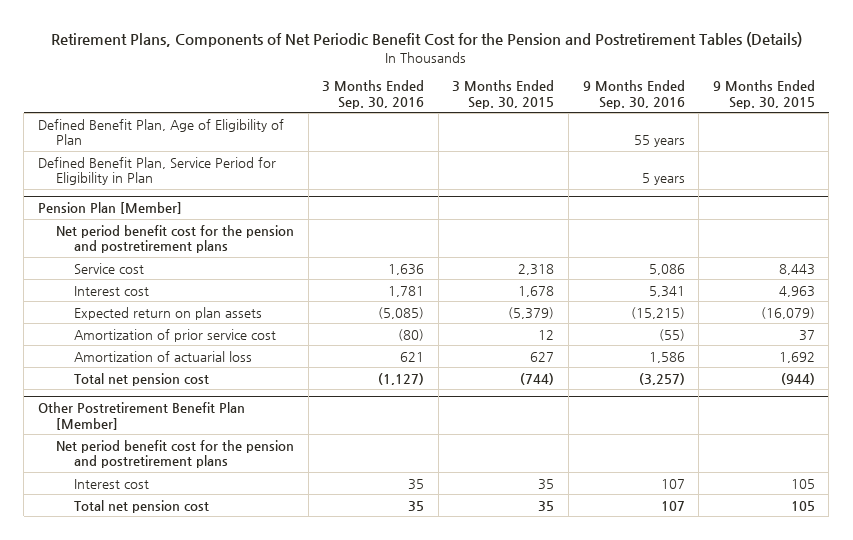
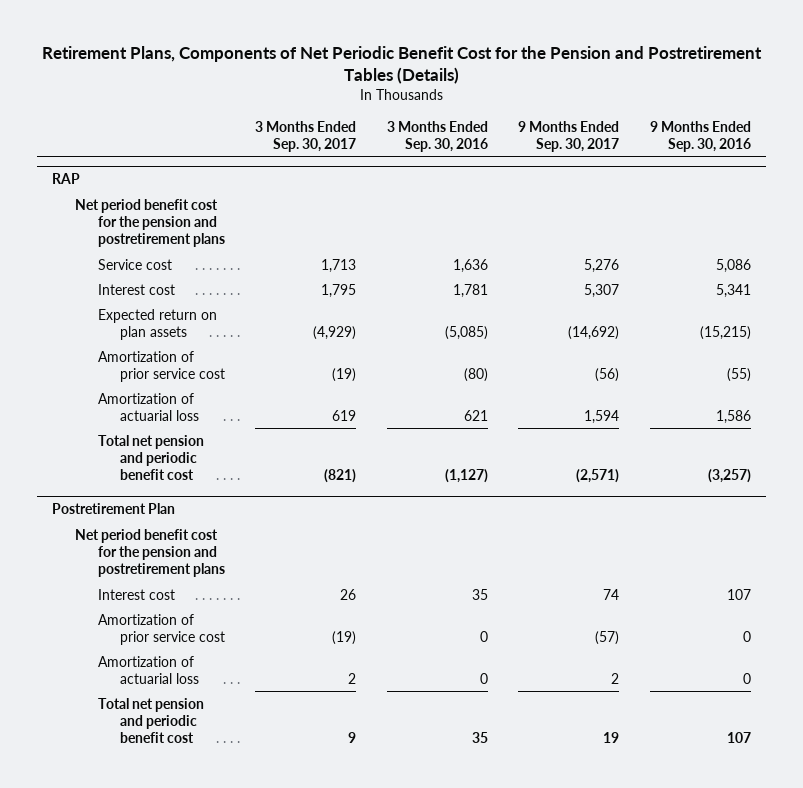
- | 3 Months Ended Sep. 30, 2016 | 3 Months Ended Sep. 30, 2015 | 9 Months Ended Sep. 30, 2016 | 9 Months Ended Sep. 30, 2015
+ | 3 Months Ended Sep. 30, 2017 | 3 Months Ended Sep. 30, 2016 | 9 Months Ended Sep. 30, 2017 | 9 Months Ended Sep. 30, 2016
- Defined Benefit Plan, Age of Eligibility of Plan | | | 55 years |
- Defined Benefit Plan, Service Period for Eligibility in Plan | | | 5 years |
- Pension Plan [Member]
+ RAP
- Total net pension cost | (1,127) | (744) | (3,257) | (944)
- Other Postretirement Benefit Plan [Member]
+ Total net pension and periodic benefit cost | (821) | (1,127) | (2,571) | (3,257)
+ Postretirement Plan
- Total net pension cost | 35 | 35 | 107 | 105
+ Amortization of prior service cost | (19) | 0 | (57) | 0
+ Amortization of actuarial loss | 2 | 0 | 2 | 0
+ Total net pension and periodic benefit cost | 9 | 35 | 19 | 107

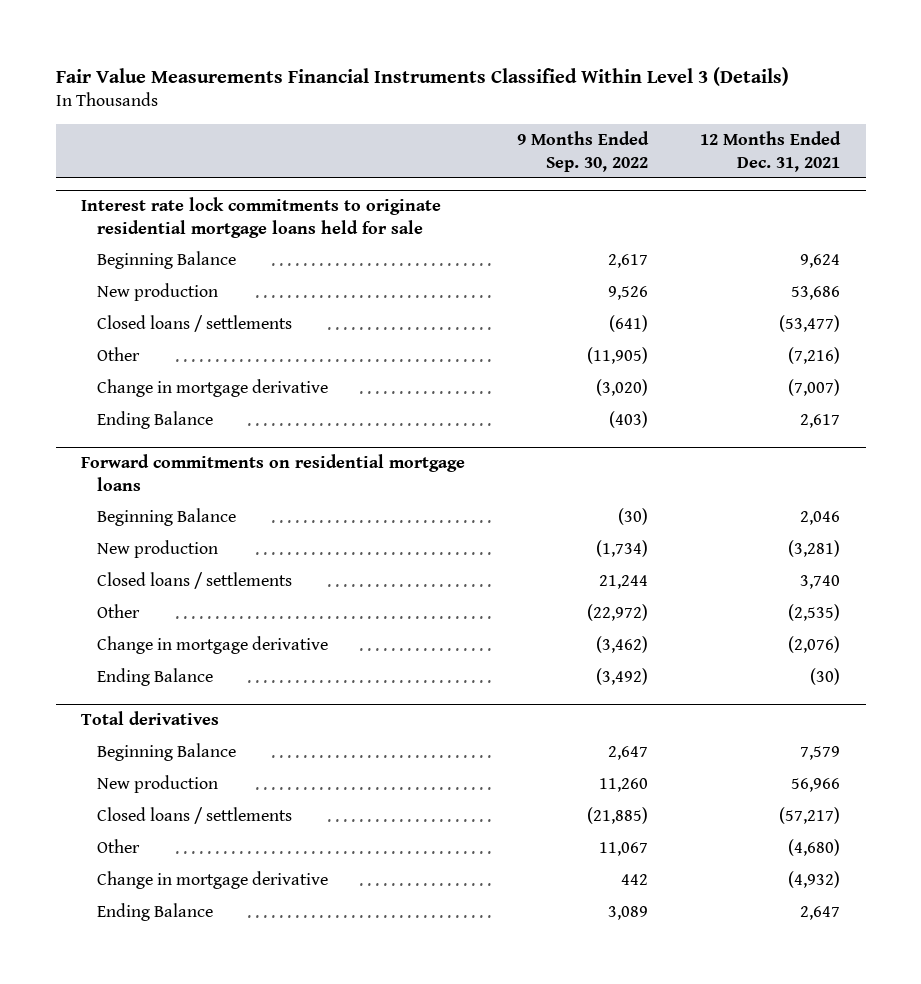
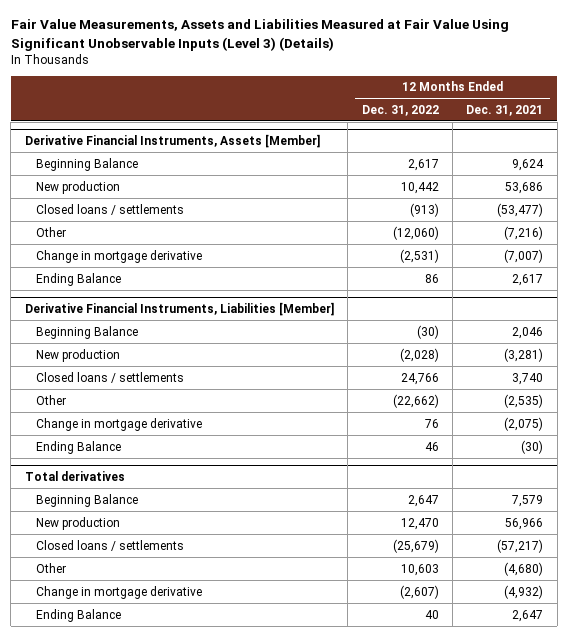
- Fair Value Measurements Financial Instruments Classified Within Level 3 (Details)
+ Fair Value Measurements, Assets and Liabilities Measured at Fair Value Using Significant Unobservable Inputs (Level 3) (Details)
- | 9 Months Ended Sep. 30, 2022 | 12 Months Ended Dec. 31, 2021
+ | 12 Months Ended Dec. 31, 2022 | 12 Months Ended Dec. 31, 2021
- Interest rate lock commitments to originate residential mortgage loans held for sale
+ Derivative Financial Instruments, Assets [Member]
- Forward commitments on residential mortgage loans
+ Derivative Financial Instruments, Liabilities [Member]
- Change in mortgage derivative | (3,462) | (2,076)
+ Change in mortgage derivative | 76 | (2,075)

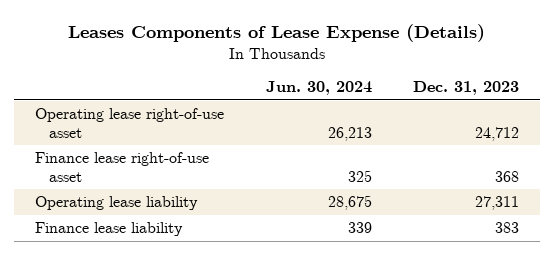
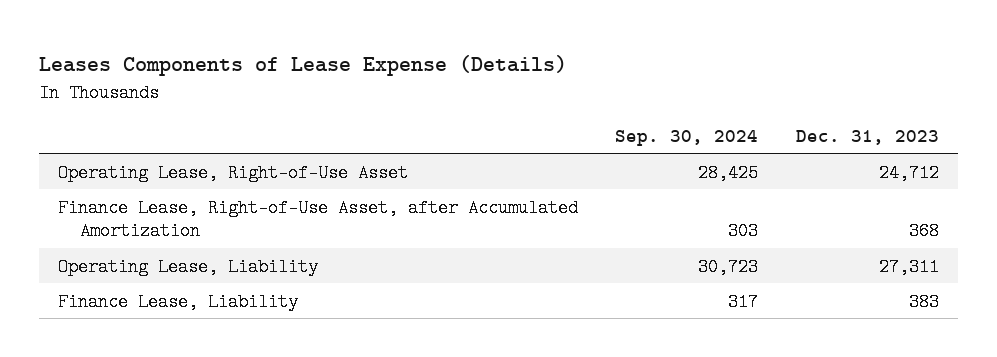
- | Jun. 30, 2024 | Dec. 31, 2023
+ | Sep. 30, 2024 | Dec. 31, 2023
- Operating lease right-of-use asset | 26,213 | 24,712
- Finance lease right-of-use asset | 325 | 368
- Operating lease liability | 28,675 | 27,311
- Finance lease liability | 339 | 383
+ Operating Lease, Right-of-Use Asset | 28,425 | 24,712
+ Finance Lease, Right-of-Use Asset, after Accumulated Amortization | 303 | 368
+ Operating Lease, Liability | 30,723 | 27,311
+ Finance Lease, Liability | 317 | 383

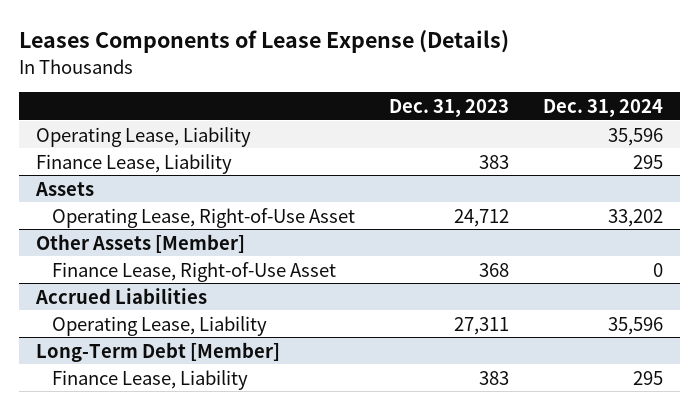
- | Sep. 30, 2024 | Dec. 31, 2023
+ | Dec. 31, 2023 | Dec. 31, 2024
+ Operating Lease, Liability | | 35,596
+ Finance Lease, Liability | 383 | 295
+ Assets
- Finance Lease, Right-of-Use Asset, after Accumulated Amortization | 303 | 368
+ Other Assets [Member]
+ Finance Lease, Right-of-Use Asset | 368 | 0
+ Accrued Liabilities
+ Long-Term Debt [Member]

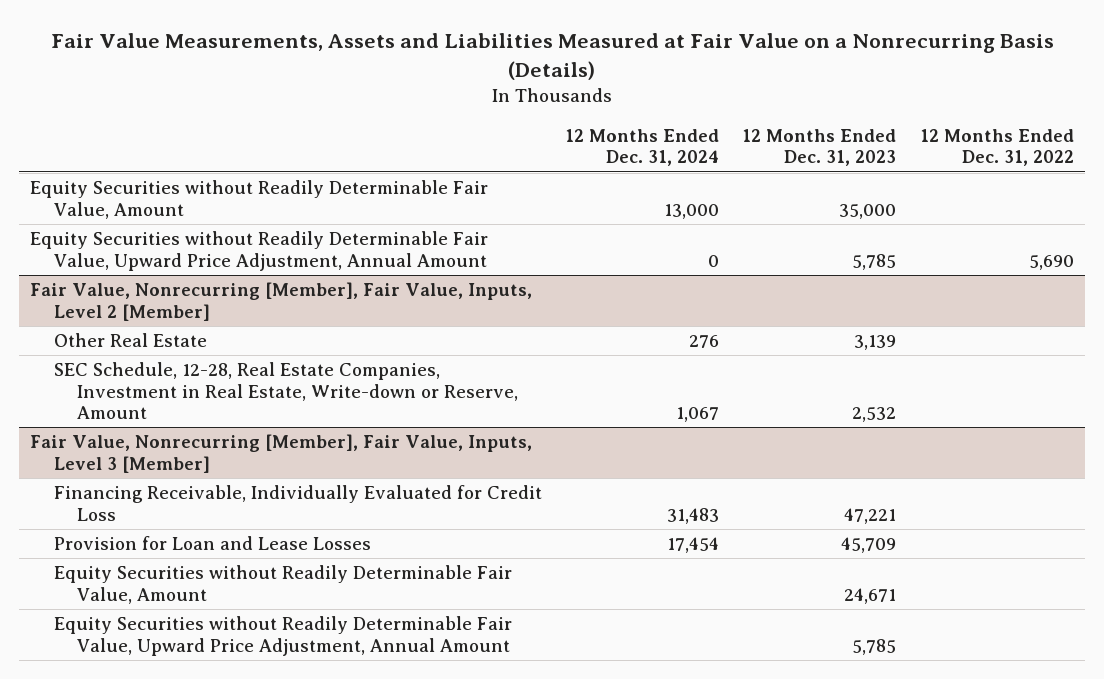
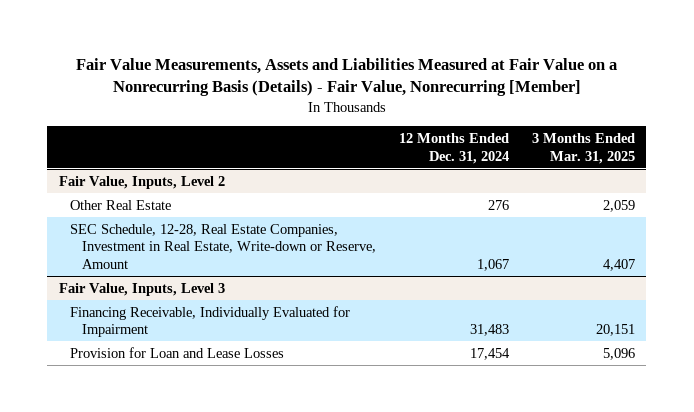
- Fair Value Measurements, Assets and Liabilities Measured at Fair Value on a Nonrecurring Basis (Details)
+ Fair Value Measurements, Assets and Liabilities Measured at Fair Value on a Nonrecurring Basis (Details) - Fair Value, Nonrecurring [Member]
- | 12 Months Ended Dec. 31, 2024 | 12 Months Ended Dec. 31, 2023 | 12 Months Ended Dec. 31, 2022
+ | 12 Months Ended Dec. 31, 2024 | 3 Months Ended Mar. 31, 2025
- Equity Securities without Readily Determinable Fair Value, Amount | 13,000 | 35,000 |
- Equity Securities without Readily Determinable Fair Value, Upward Price Adjustment, Annual Amount | 0 | 5,785 | 5,690
- Fair Value, Nonrecurring [Member], Fair Value, Inputs, Level 2 [Member]
+ Fair Value, Inputs, Level 2
- Fair Value, Nonrecurring [Member], Fair Value, Inputs, Level 3 [Member]
- Financing Receivable, Individually Evaluated for Credit Loss | 31,483 | 47,221 |
+ Fair Value, Inputs, Level 3
+ Financing Receivable, Individually Evaluated for Impairment | 31,483 | 20,151
- Equity Securities without Readily Determinable Fair Value, Amount | | 24,671 |
- Equity Securities without Readily Determinable Fair Value, Upward Price Adjustment, Annual Amount | | 5,785 |

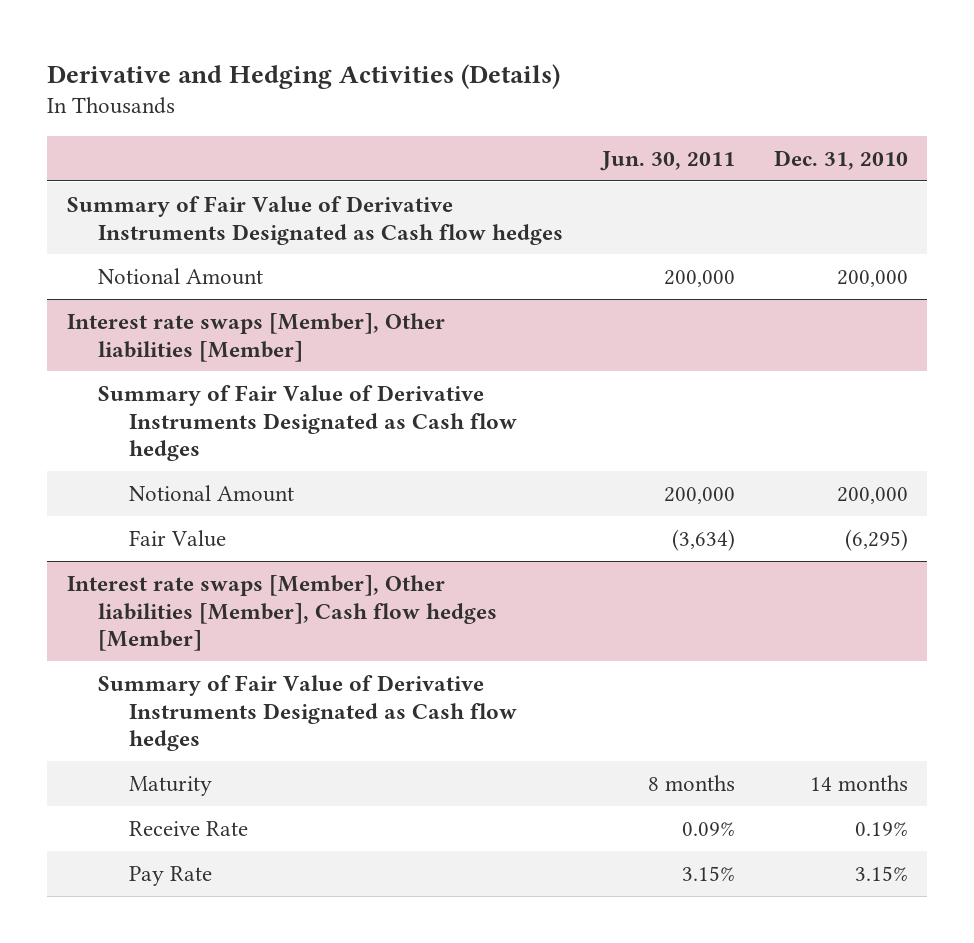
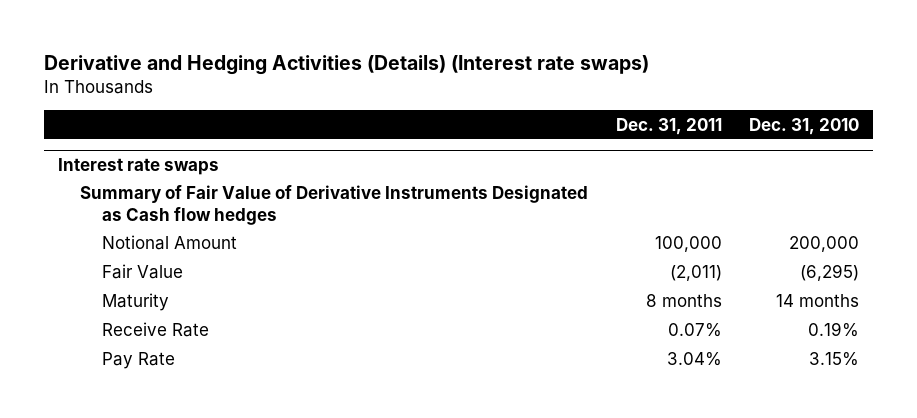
- Derivative and Hedging Activities (Details)
+ Derivative and Hedging Activities (Details) (Interest rate swaps)
- | Jun. 30, 2011 | Dec. 31, 2010
+ | Dec. 31, 2011 | Dec. 31, 2010
- Summary of Fair Value of Derivative Instruments Designated as Cash flow hedges
- Notional Amount | 200,000 | 200,000
- Interest rate swaps [Member], Other liabilities [Member]
+ Interest rate swaps
- Interest rate swaps [Member], Other liabilities [Member], Cash flow hedges [Member]
- Summary of Fair Value of Derivative Instruments Designated as Cash flow hedges

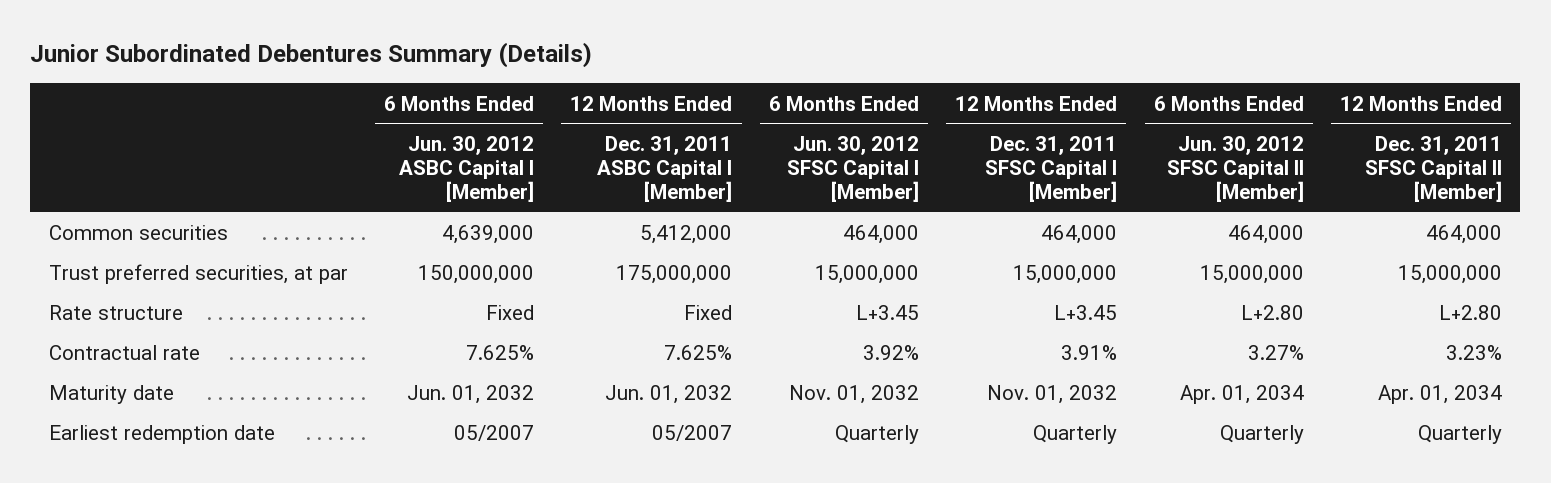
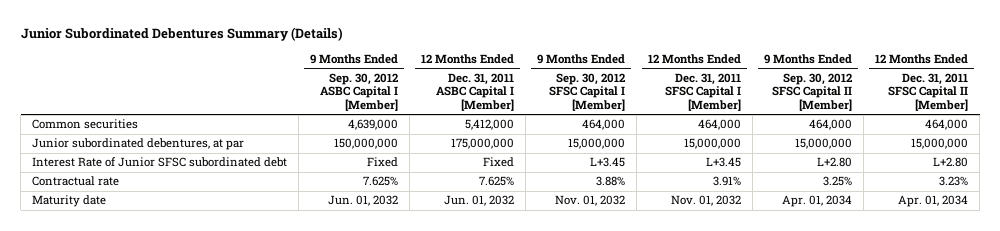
- | 6 Months Ended Jun. 30, 2012 ASBC Capital I [Member] | 12 Months Ended Dec. 31, 2011 ASBC Capital I [Member] | 6 Months Ended Jun. 30, 2012 SFSC Capital I [Member] | 12 Months Ended Dec. 31, 2011 SFSC Capital I [Member] | 6 Months Ended Jun. 30, 2012 SFSC Capital II [Member] | 12 Months Ended Dec. 31, 2011 SFSC Capital II [Member]
+ | 9 Months Ended Sep. 30, 2012 ASBC Capital I [Member] | 12 Months Ended Dec. 31, 2011 ASBC Capital I [Member] | 9 Months Ended Sep. 30, 2012 SFSC Capital I [Member] | 12 Months Ended Dec. 31, 2011 SFSC Capital I [Member] | 9 Months Ended Sep. 30, 2012 SFSC Capital II [Member] | 12 Months Ended Dec. 31, 2011 SFSC Capital II [Member]
- Trust preferred securities, at par | 150,000,000 | 175,000,000 | 15,000,000 | 15,000,000 | 15,000,000 | 15,000,000
- Rate structure | Fixed | Fixed | L+3.45 | L+3.45 | L+2.80 | L+2.80
+ Junior subordinated debentures, at par | 150,000,000 | 175,000,000 | 15,000,000 | 15,000,000 | 15,000,000 | 15,000,000
+ Interest Rate of Junior SFSC subordinated debt | Fixed | Fixed | L+3.45 | L+3.45 | L+2.80 | L+2.80
- Earliest redemption date | 05/2007 | 05/2007 | Quarterly | Quarterly | Quarterly | Quarterly

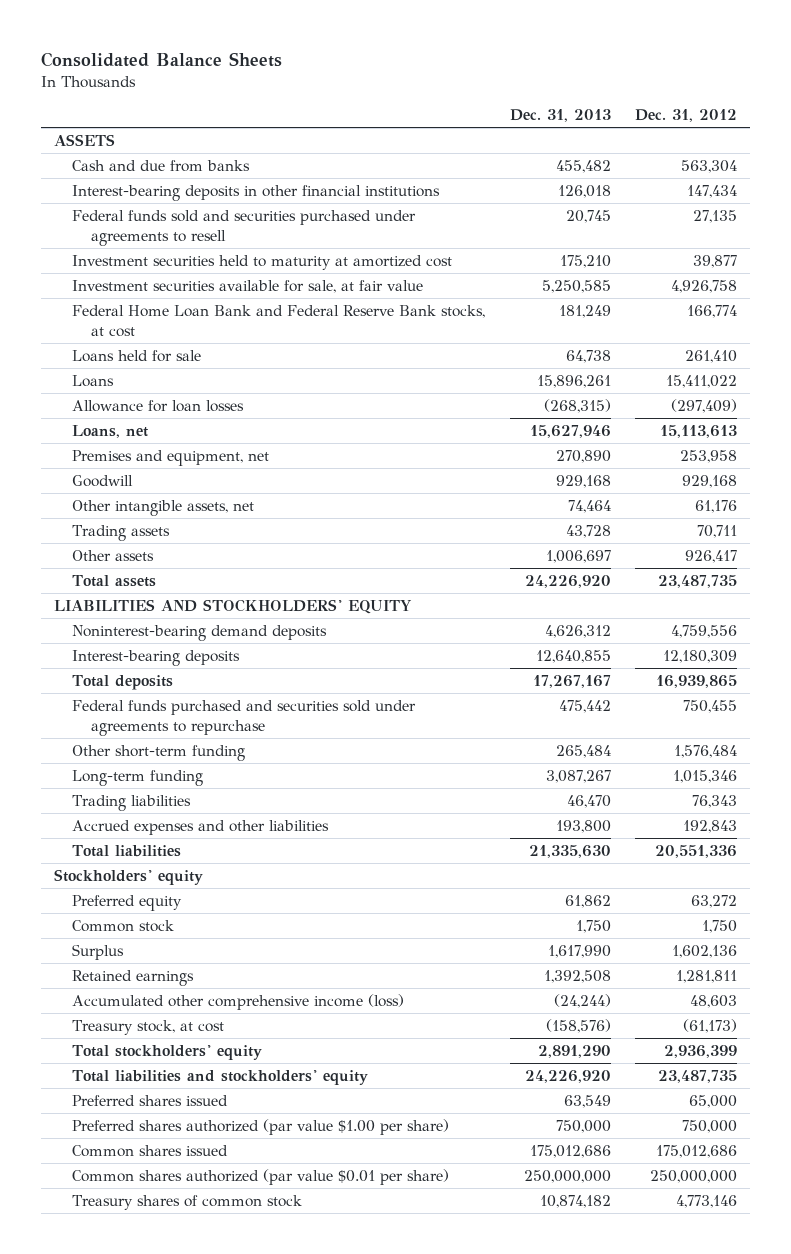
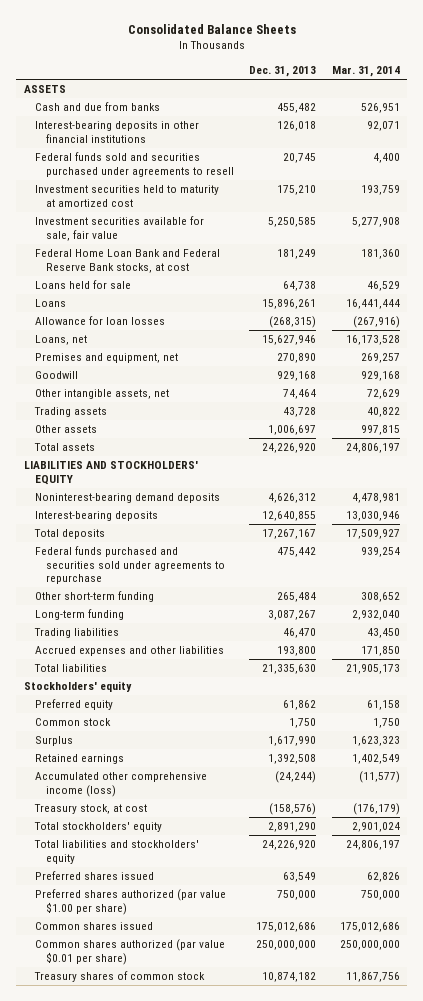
- | Dec. 31, 2013 | Dec. 31, 2012
+ | Dec. 31, 2013 | Mar. 31, 2014
- Investment securities available for sale, at fair value | 5,250,585 | 4,926,758
+ Investment securities available for sale, fair value | 5,250,585 | 5,277,908

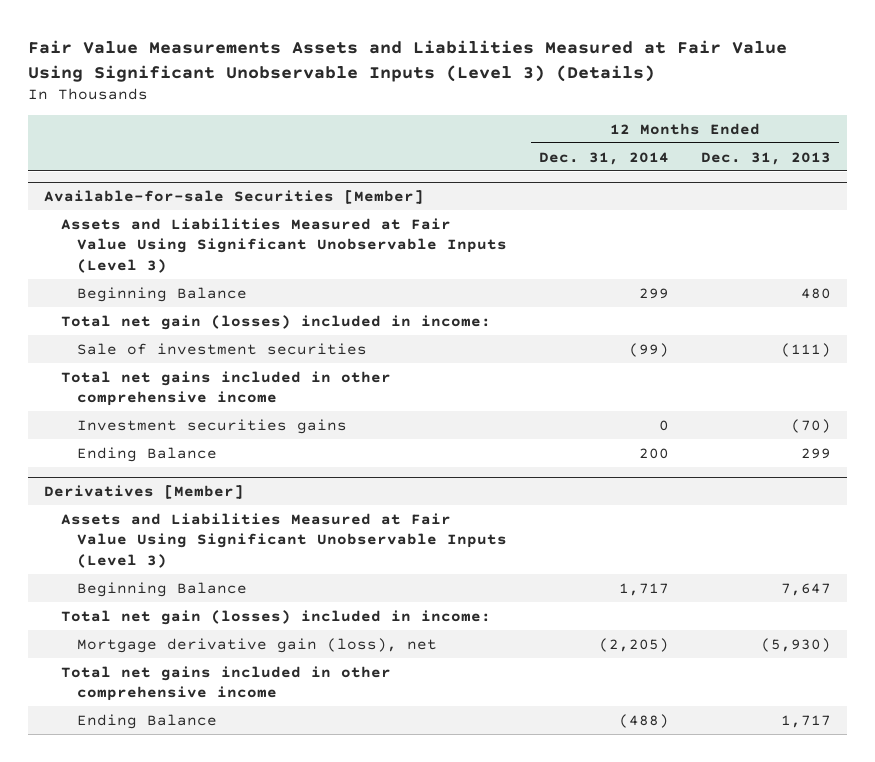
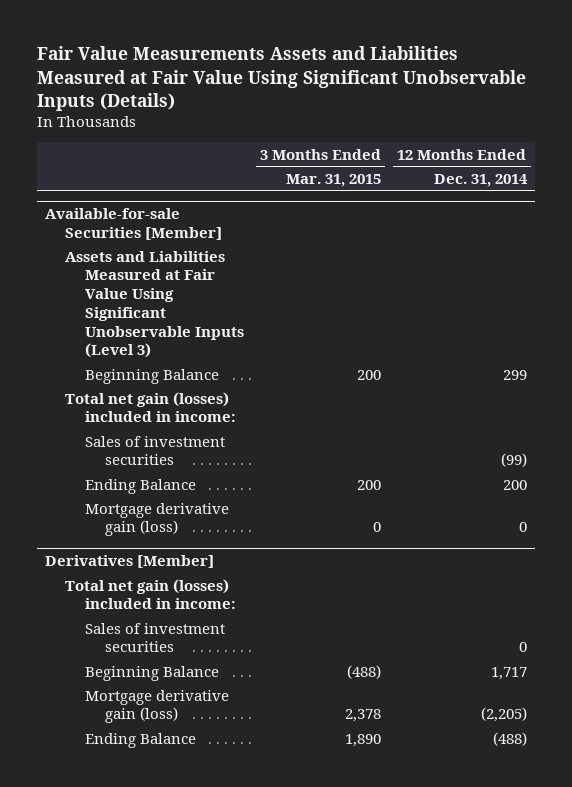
- Fair Value Measurements Assets and Liabilities Measured at Fair Value Using Significant Unobservable Inputs (Level 3) (Details)
+ Fair Value Measurements Assets and Liabilities Measured at Fair Value Using Significant Unobservable Inputs (Details)
- | 12 Months Ended Dec. 31, 2014 | 12 Months Ended Dec. 31, 2013
+ | 3 Months Ended Mar. 31, 2015 | 12 Months Ended Dec. 31, 2014
@ Available-for-sale Securities [Member]
- Sale of investment securities | (99) | (111)
- Total net gains included in other comprehensive income
- Investment securities gains | 0 | (70)
+ Sales of investment securities | | (99)
+ Mortgage derivative gain (loss) | 0 | 0
@ Derivatives [Member]
- Assets and Liabilities Measured at Fair Value Using Significant Unobservable Inputs (Level 3)
- Mortgage derivative gain (loss), net | (2,205) | (5,930)
- Total net gains included in other comprehensive income
+ Sales of investment securities | | 0
moved down: Beginning Balance | (488) | 1,717
+ Mortgage derivative gain (loss) | 2,378 | (2,205)

